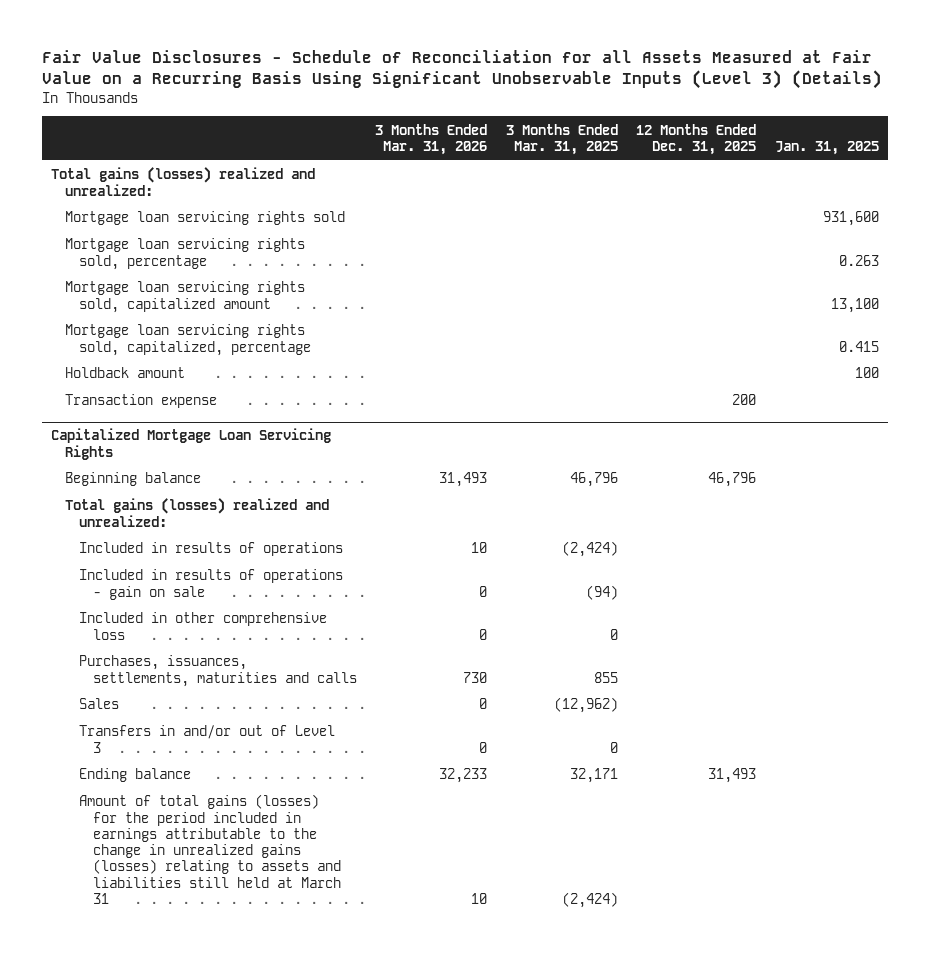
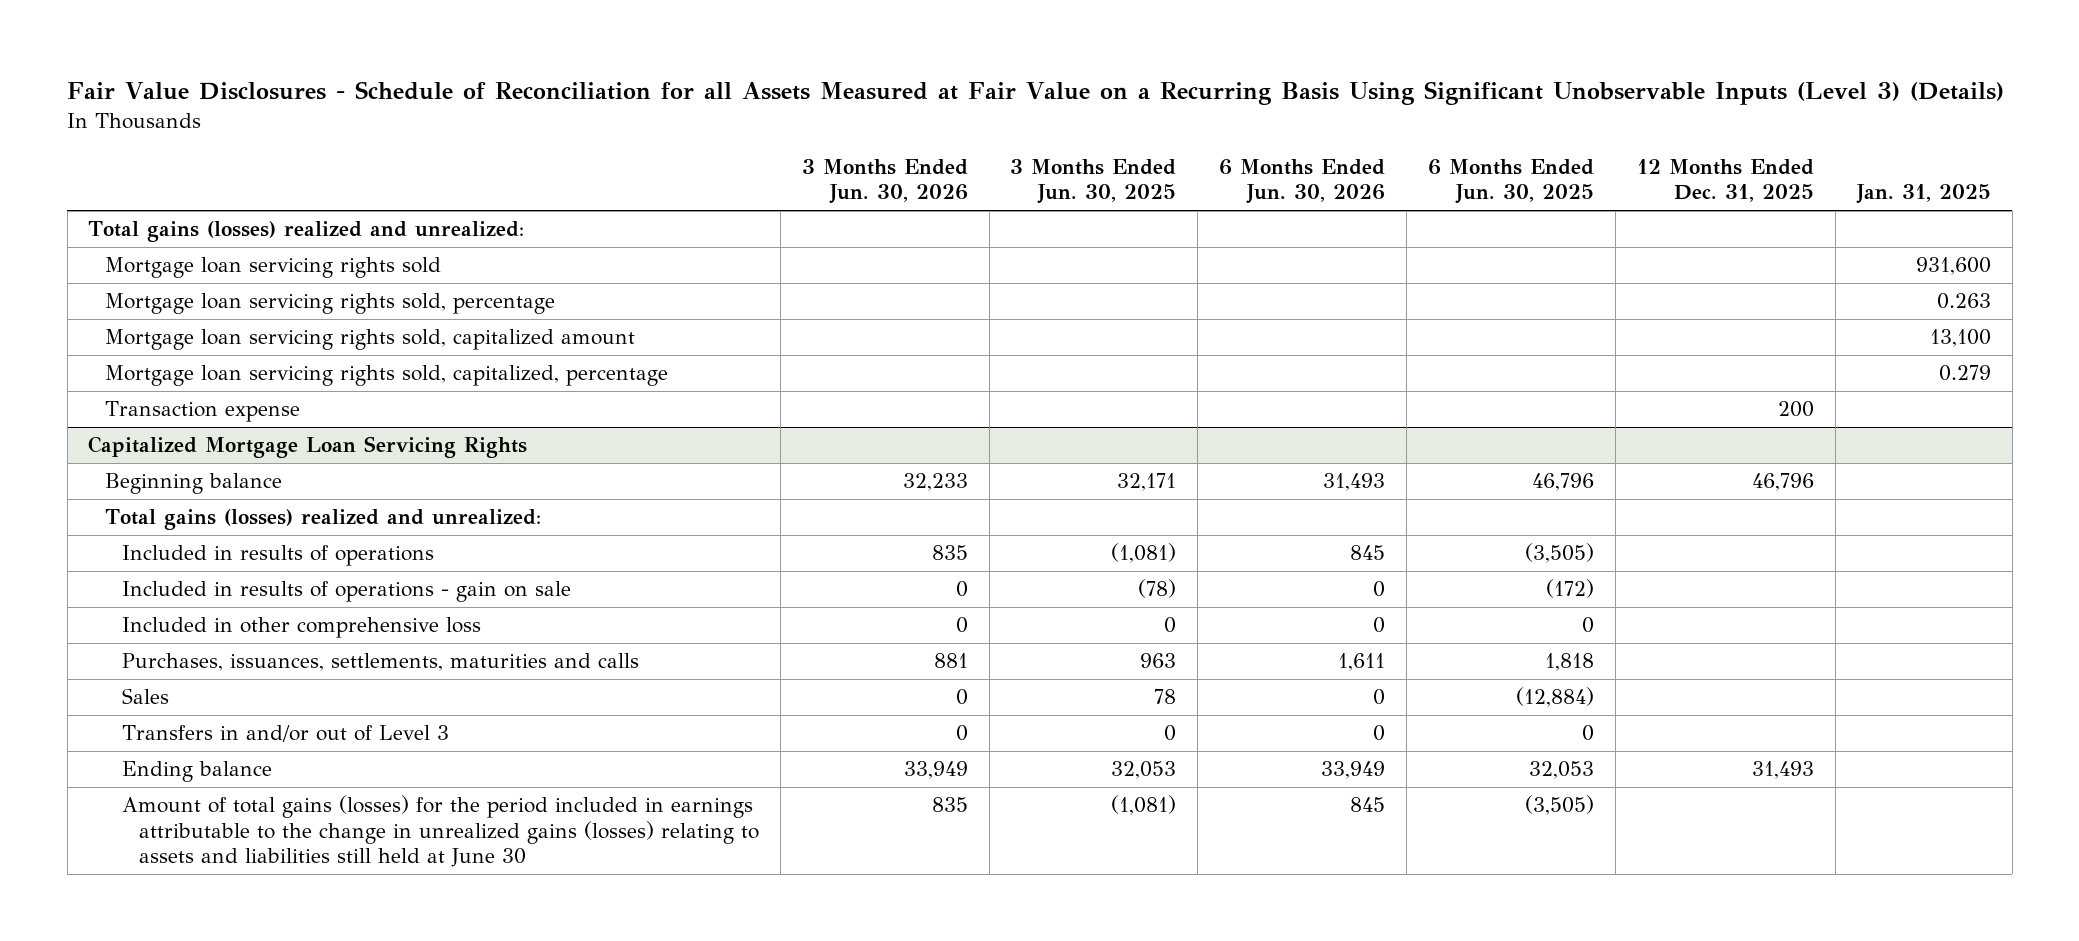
- | 3 Months Ended Mar. 31, 2026 | 3 Months Ended Mar. 31, 2025 | 12 Months Ended Dec. 31, 2025 | Jan. 31, 2025
+ | 3 Months Ended Jun. 30, 2026 | 3 Months Ended Jun. 30, 2025 | 6 Months Ended Jun. 30, 2026 | 6 Months Ended Jun. 30, 2025 | 12 Months Ended Dec. 31, 2025 | Jan. 31, 2025
- Mortgage loan servicing rights sold, capitalized, percentage | | | | 0.415
- Holdback amount | | | | 100
+ Mortgage loan servicing rights sold, capitalized, percentage | | | | | | 0.279
@ Capitalized Mortgage Loan Servicing Rights
- Amount of total gains (losses) for the period included in earnings attributable to the change in unrealized gains (losses) relating to assets and liabilities still held at March 31 | 10 | (2,424) | |
+ Amount of total gains (losses) for the period included in earnings attributable to the change in unrealized gains (losses) relating to assets and liabilities still held at June 30 | 835 | (1,081) | 845 | (3,505) | |

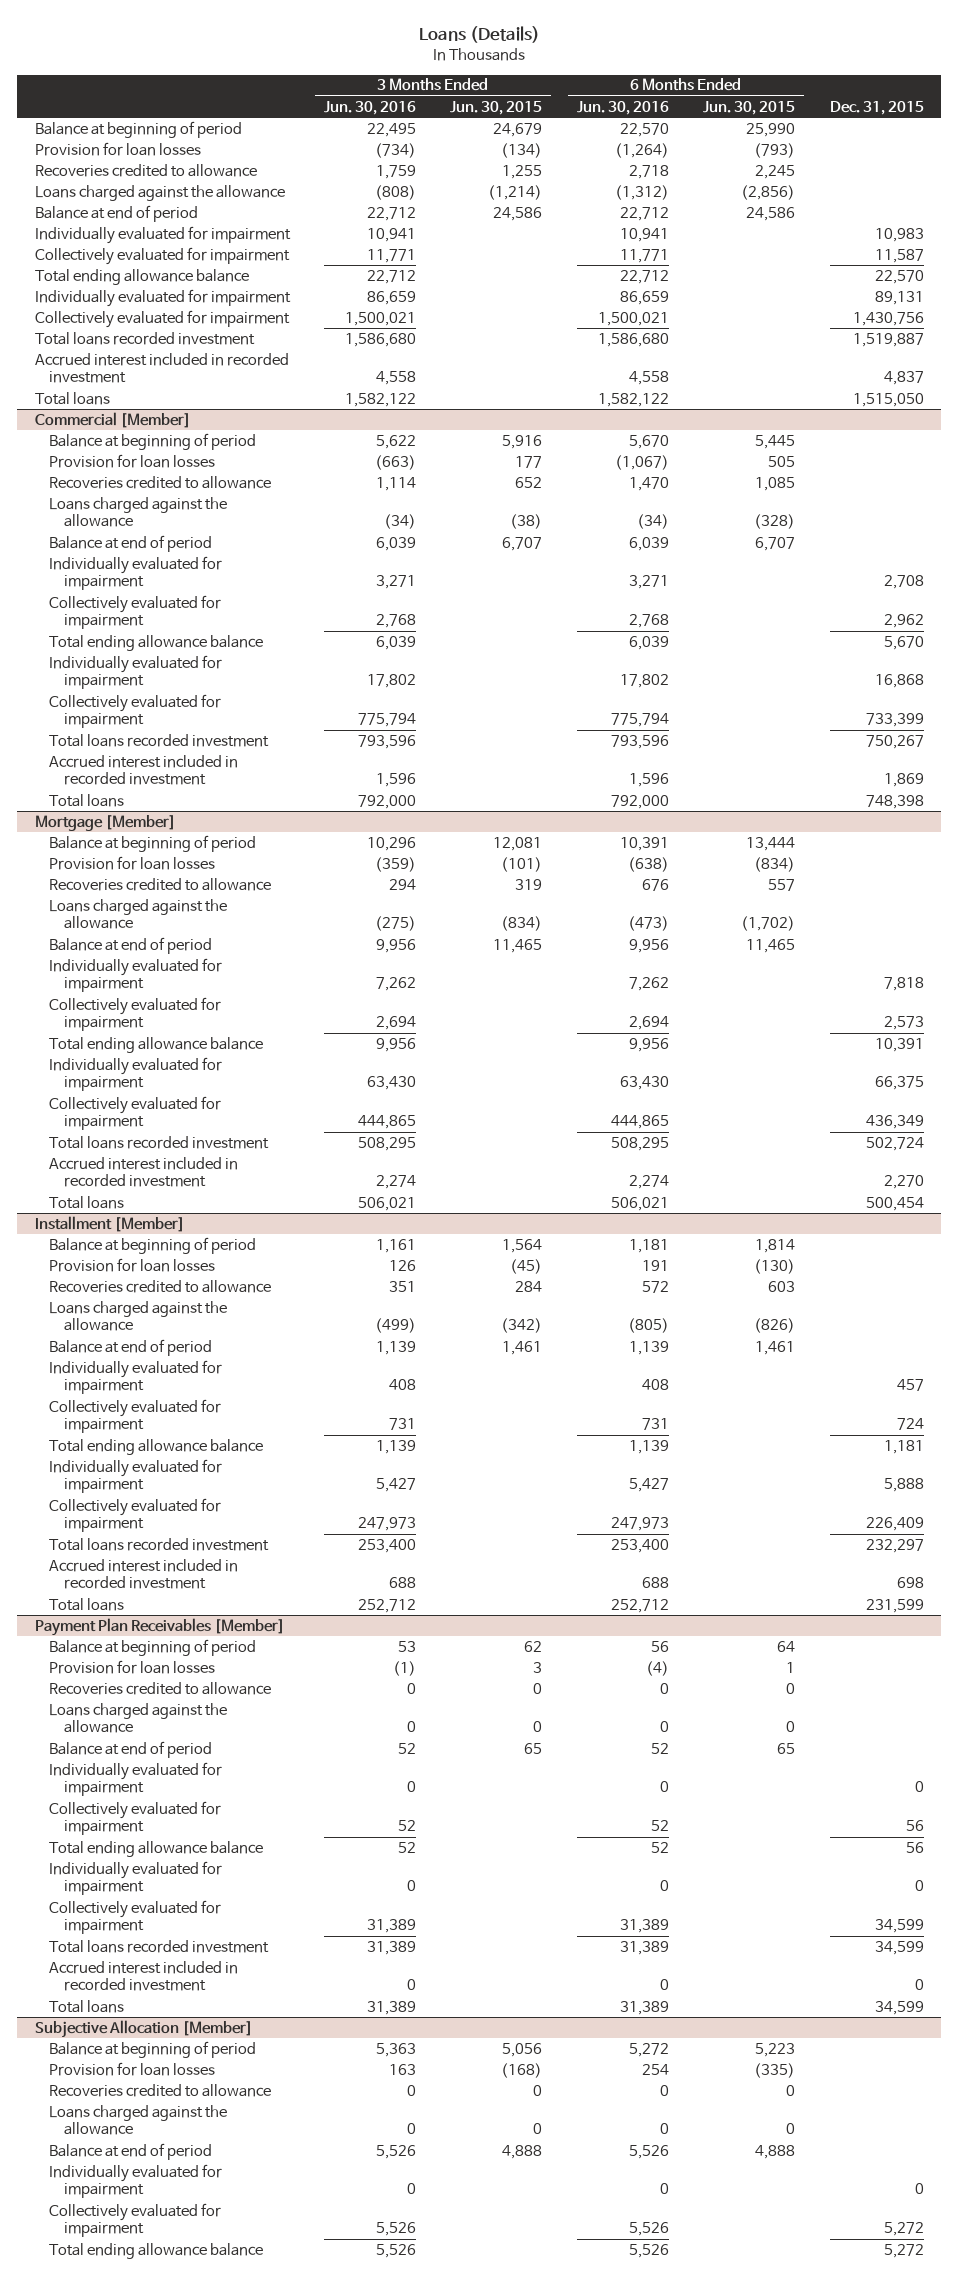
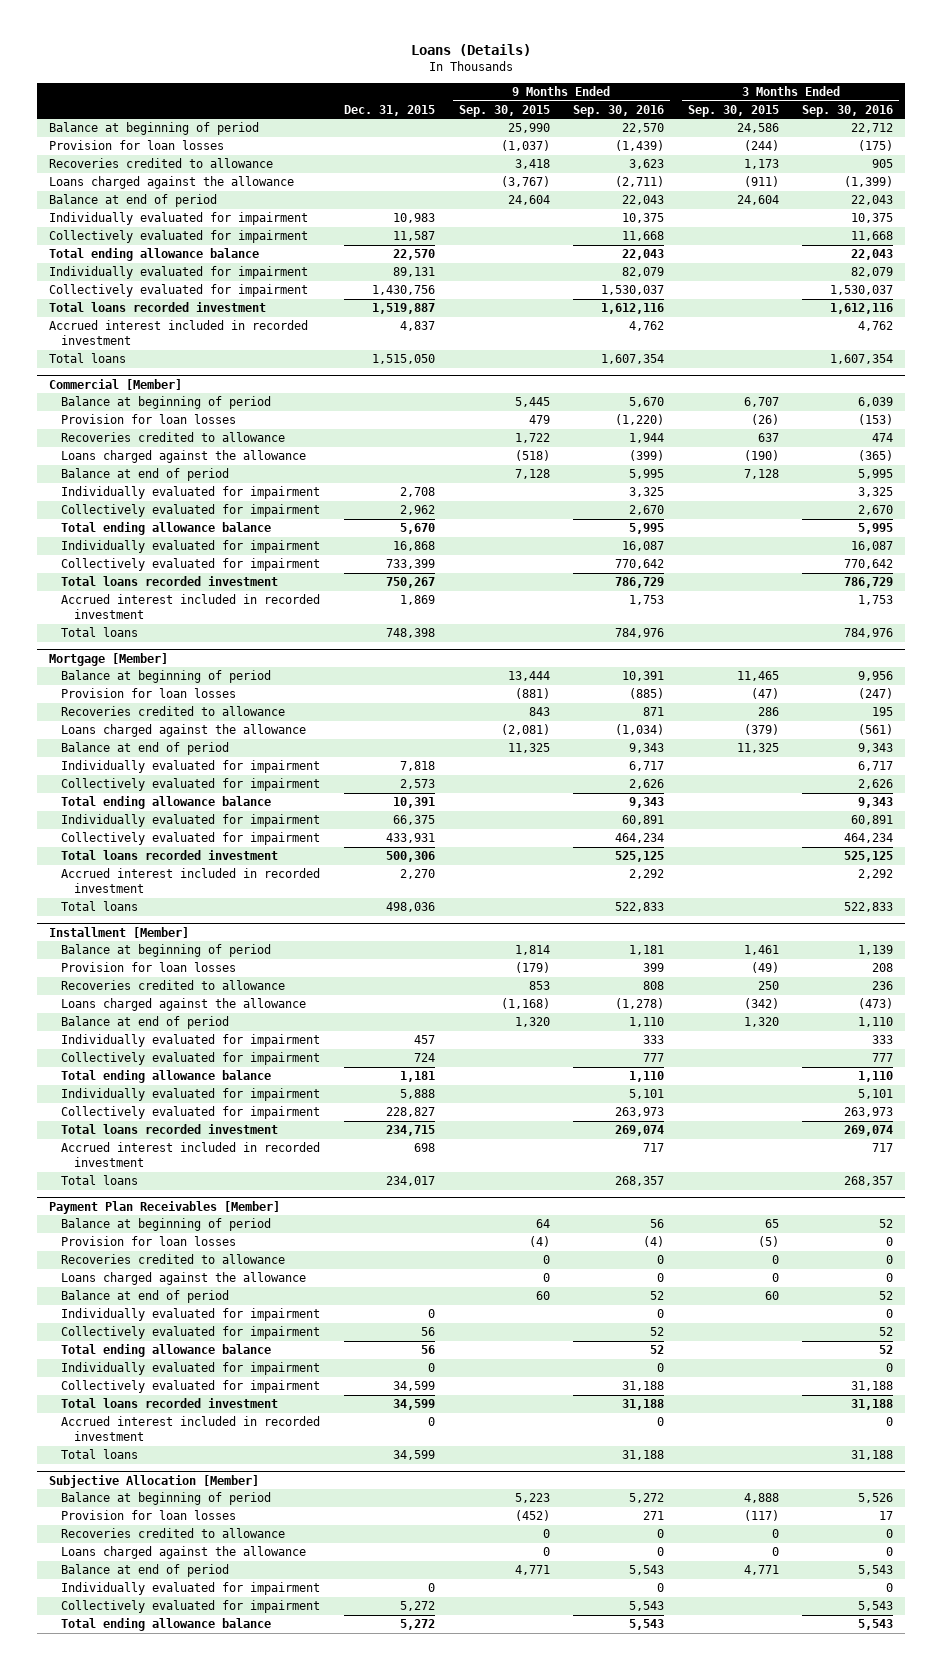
- | 3 Months Ended Jun. 30, 2016 | 3 Months Ended Jun. 30, 2015 | 6 Months Ended Jun. 30, 2016 | 6 Months Ended Jun. 30, 2015 | Dec. 31, 2015
+ | Dec. 31, 2015 | 9 Months Ended Sep. 30, 2015 | 9 Months Ended Sep. 30, 2016 | 3 Months Ended Sep. 30, 2015 | 3 Months Ended Sep. 30, 2016
@ Mortgage [Member]
- Collectively evaluated for impairment | 444,865 | | 444,865 | | 436,349
- Total loans recorded investment | 508,295 | | 508,295 | | 502,724
+ Collectively evaluated for impairment | 433,931 | | 464,234 | | 464,234
+ Total loans recorded investment | 500,306 | | 525,125 | | 525,125
- Total loans | 506,021 | | 506,021 | | 500,454
+ Total loans | 498,036 | | 522,833 | | 522,833
@ Installment [Member]
- Collectively evaluated for impairment | 247,973 | | 247,973 | | 226,409
- Total loans recorded investment | 253,400 | | 253,400 | | 232,297
+ Collectively evaluated for impairment | 228,827 | | 263,973 | | 263,973
+ Total loans recorded investment | 234,715 | | 269,074 | | 269,074
- Total loans | 252,712 | | 252,712 | | 231,599
+ Total loans | 234,017 | | 268,357 | | 268,357

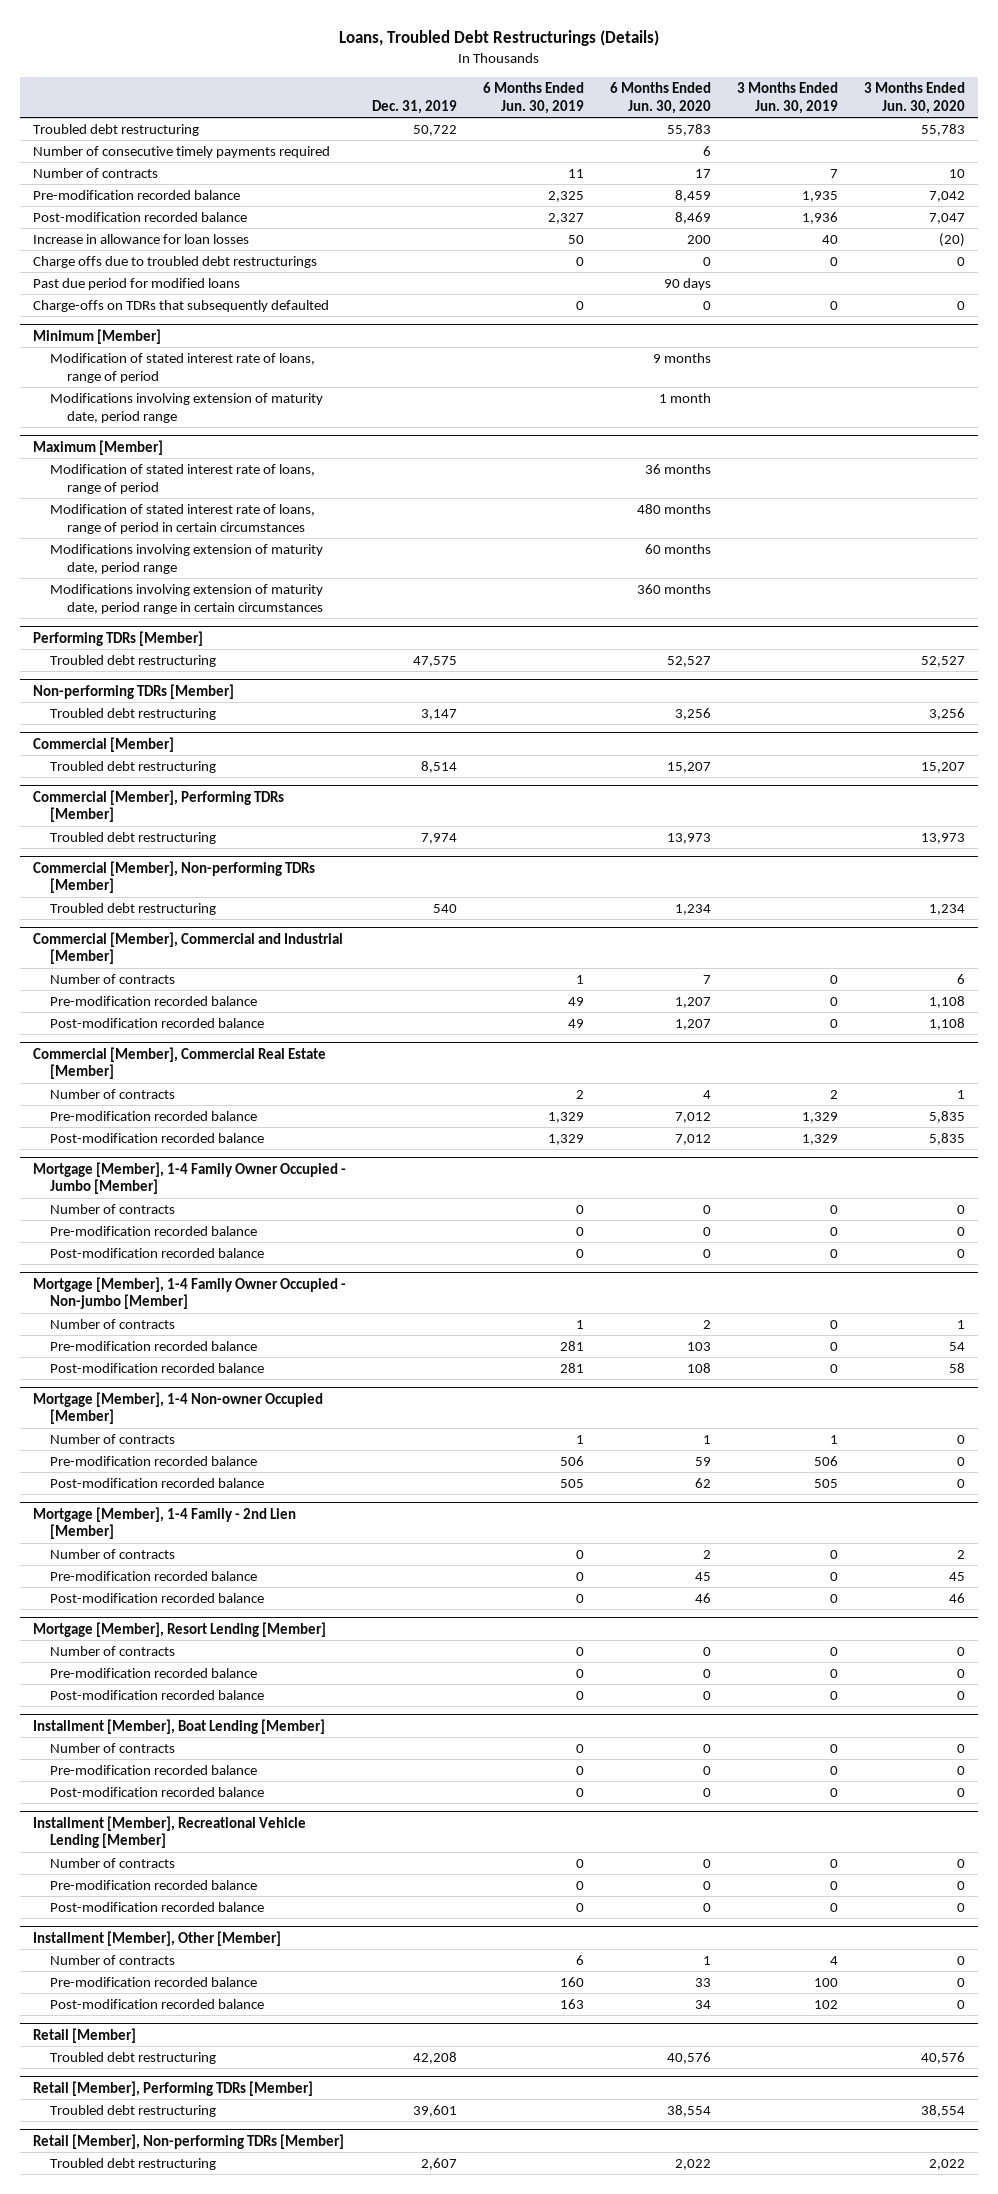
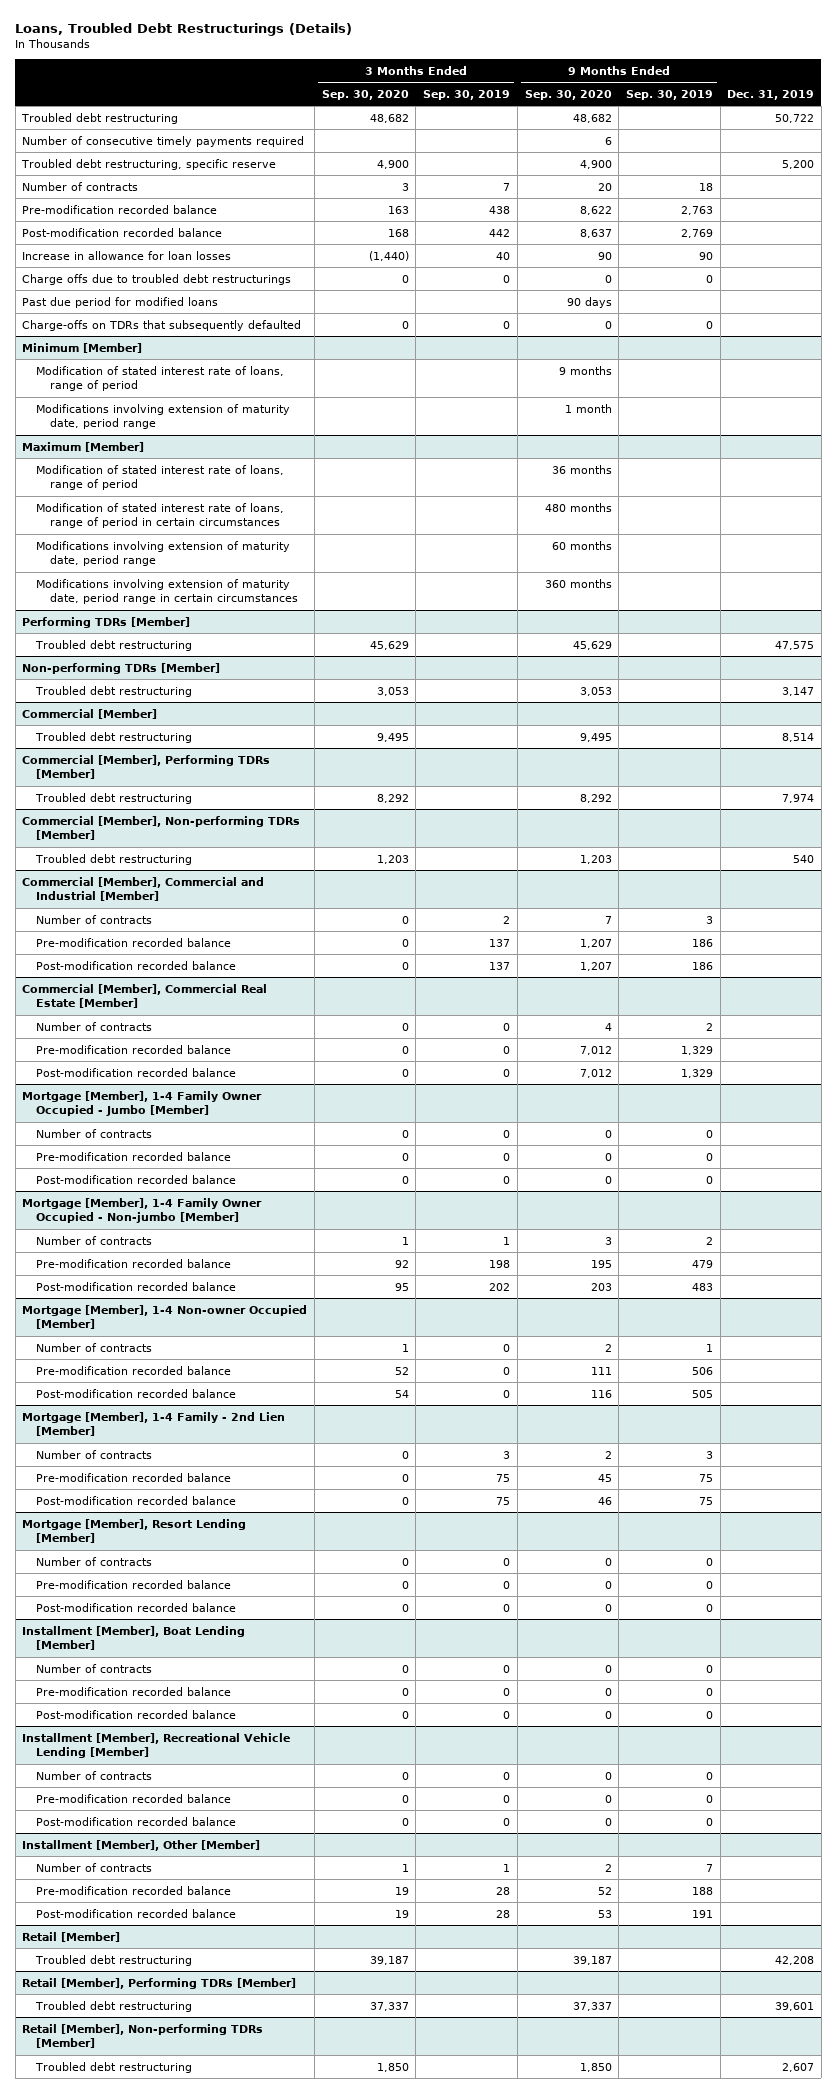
- | Dec. 31, 2019 | 6 Months Ended Jun. 30, 2019 | 6 Months Ended Jun. 30, 2020 | 3 Months Ended Jun. 30, 2019 | 3 Months Ended Jun. 30, 2020
+ | 3 Months Ended Sep. 30, 2020 | 3 Months Ended Sep. 30, 2019 | 9 Months Ended Sep. 30, 2020 | 9 Months Ended Sep. 30, 2019 | Dec. 31, 2019
+ Troubled debt restructuring, specific reserve | 4,900 | | 4,900 | | 5,200

